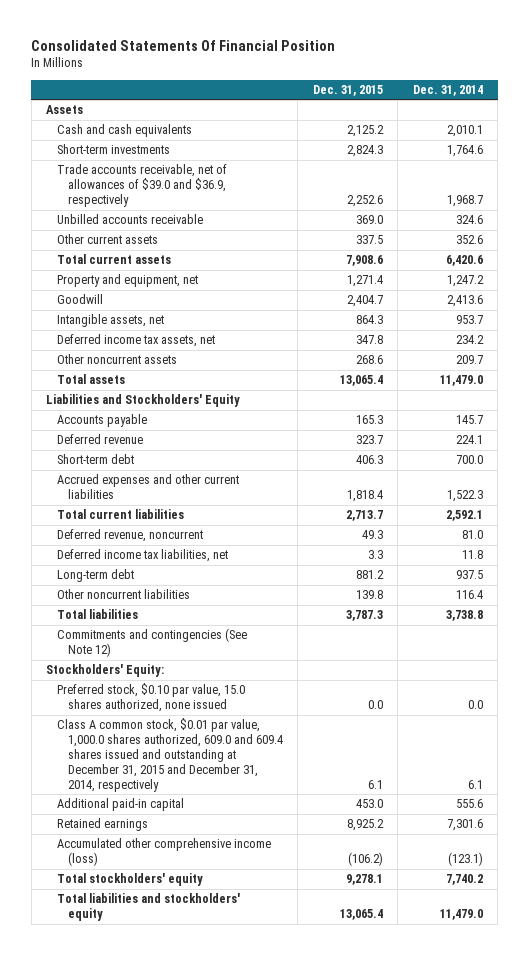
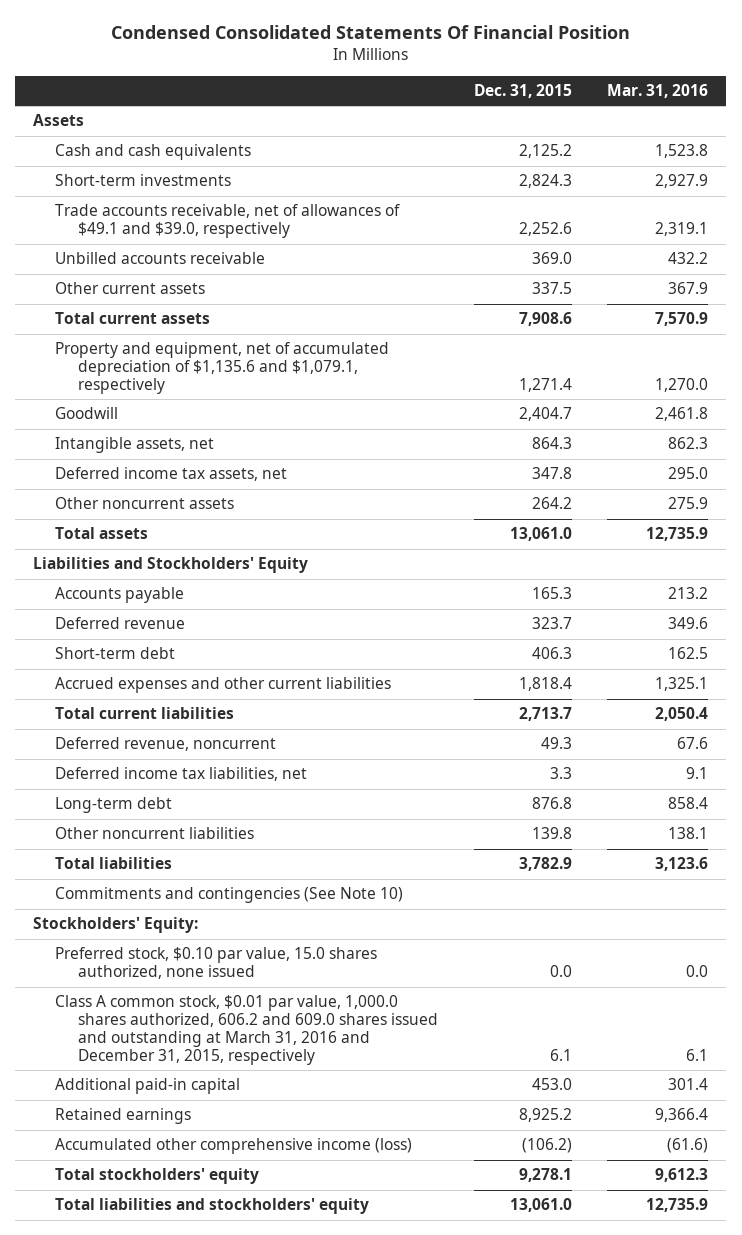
- Consolidated Statements Of Financial Position
+ Condensed Consolidated Statements Of Financial Position
- | Dec. 31, 2015 | Dec. 31, 2014
+ | Dec. 31, 2015 | Mar. 31, 2016
- Trade accounts receivable, net of allowances of $39.0 and $36.9, respectively | 2,252.6 | 1,968.7
+ Trade accounts receivable, net of allowances of $49.1 and $39.0, respectively | 2,252.6 | 2,319.1
- Property and equipment, net | 1,271.4 | 1,247.2
+ Property and equipment, net of accumulated depreciation of $1,135.6 and $1,079.1, respectively | 1,271.4 | 1,270.0
- Other noncurrent assets | 268.6 | 209.7
- Total assets | 13,065.4 | 11,479.0
+ Other noncurrent assets | 264.2 | 275.9
+ Total assets | 13,061.0 | 12,735.9
- Long-term debt | 881.2 | 937.5
+ Long-term debt | 876.8 | 858.4
- Total liabilities | 3,787.3 | 3,738.8
- Commitments and contingencies (See Note 12)
+ Total liabilities | 3,782.9 | 3,123.6
+ Commitments and contingencies (See Note 10)
- Class A common stock, $0.01 par value, 1,000.0 shares authorized, 609.0 and 609.4 shares issued and outstanding at December 31, 2015 and December 31, 2014, respectively | 6.1 | 6.1
+ Class A common stock, $0.01 par value, 1,000.0 shares authorized, 606.2 and 609.0 shares issued and outstanding at March 31, 2016 and December 31, 2015, respectively | 6.1 | 6.1
- Total liabilities and stockholders' equity | 13,065.4 | 11,479.0
+ Total liabilities and stockholders' equity | 13,061.0 | 12,735.9

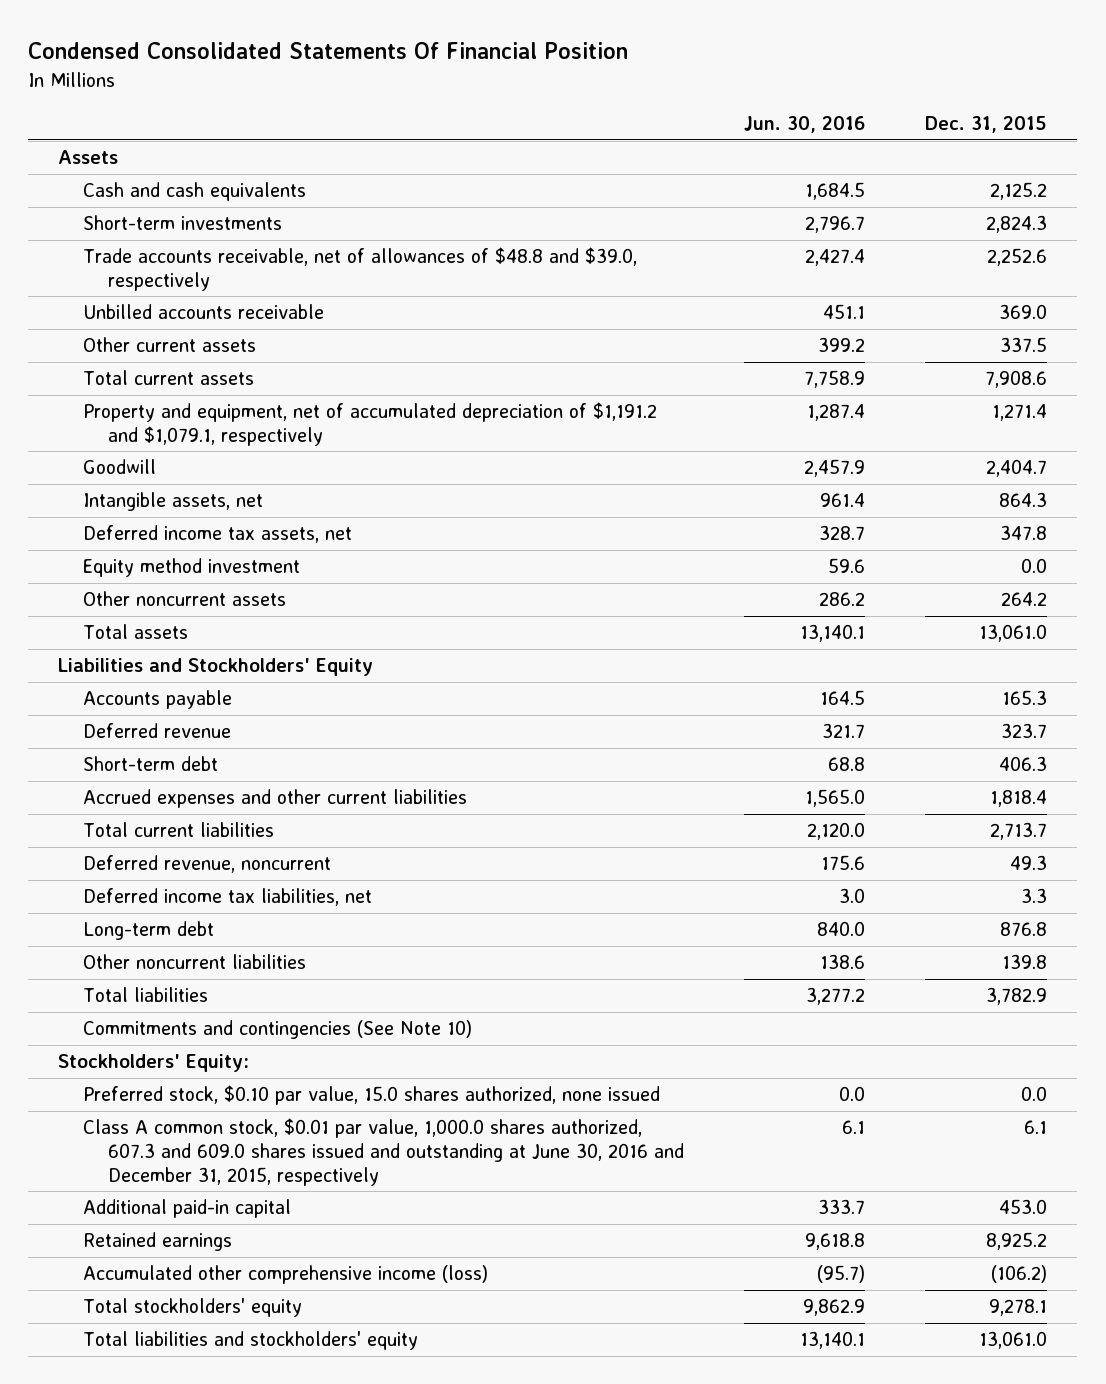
- | Dec. 31, 2015 | Mar. 31, 2016
+ | Jun. 30, 2016 | Dec. 31, 2015
- Trade accounts receivable, net of allowances of $49.1 and $39.0, respectively | 2,252.6 | 2,319.1
+ Trade accounts receivable, net of allowances of $48.8 and $39.0, respectively | 2,427.4 | 2,252.6
- Property and equipment, net of accumulated depreciation of $1,135.6 and $1,079.1, respectively | 1,271.4 | 1,270.0
+ Property and equipment, net of accumulated depreciation of $1,191.2 and $1,079.1, respectively | 1,287.4 | 1,271.4
+ Equity method investment | 59.6 | 0.0
- Class A common stock, $0.01 par value, 1,000.0 shares authorized, 606.2 and 609.0 shares issued and outstanding at March 31, 2016 and December 31, 2015, respectively | 6.1 | 6.1
+ Class A common stock, $0.01 par value, 1,000.0 shares authorized, 607.3 and 609.0 shares issued and outstanding at June 30, 2016 and December 31, 2015, respectively | 6.1 | 6.1

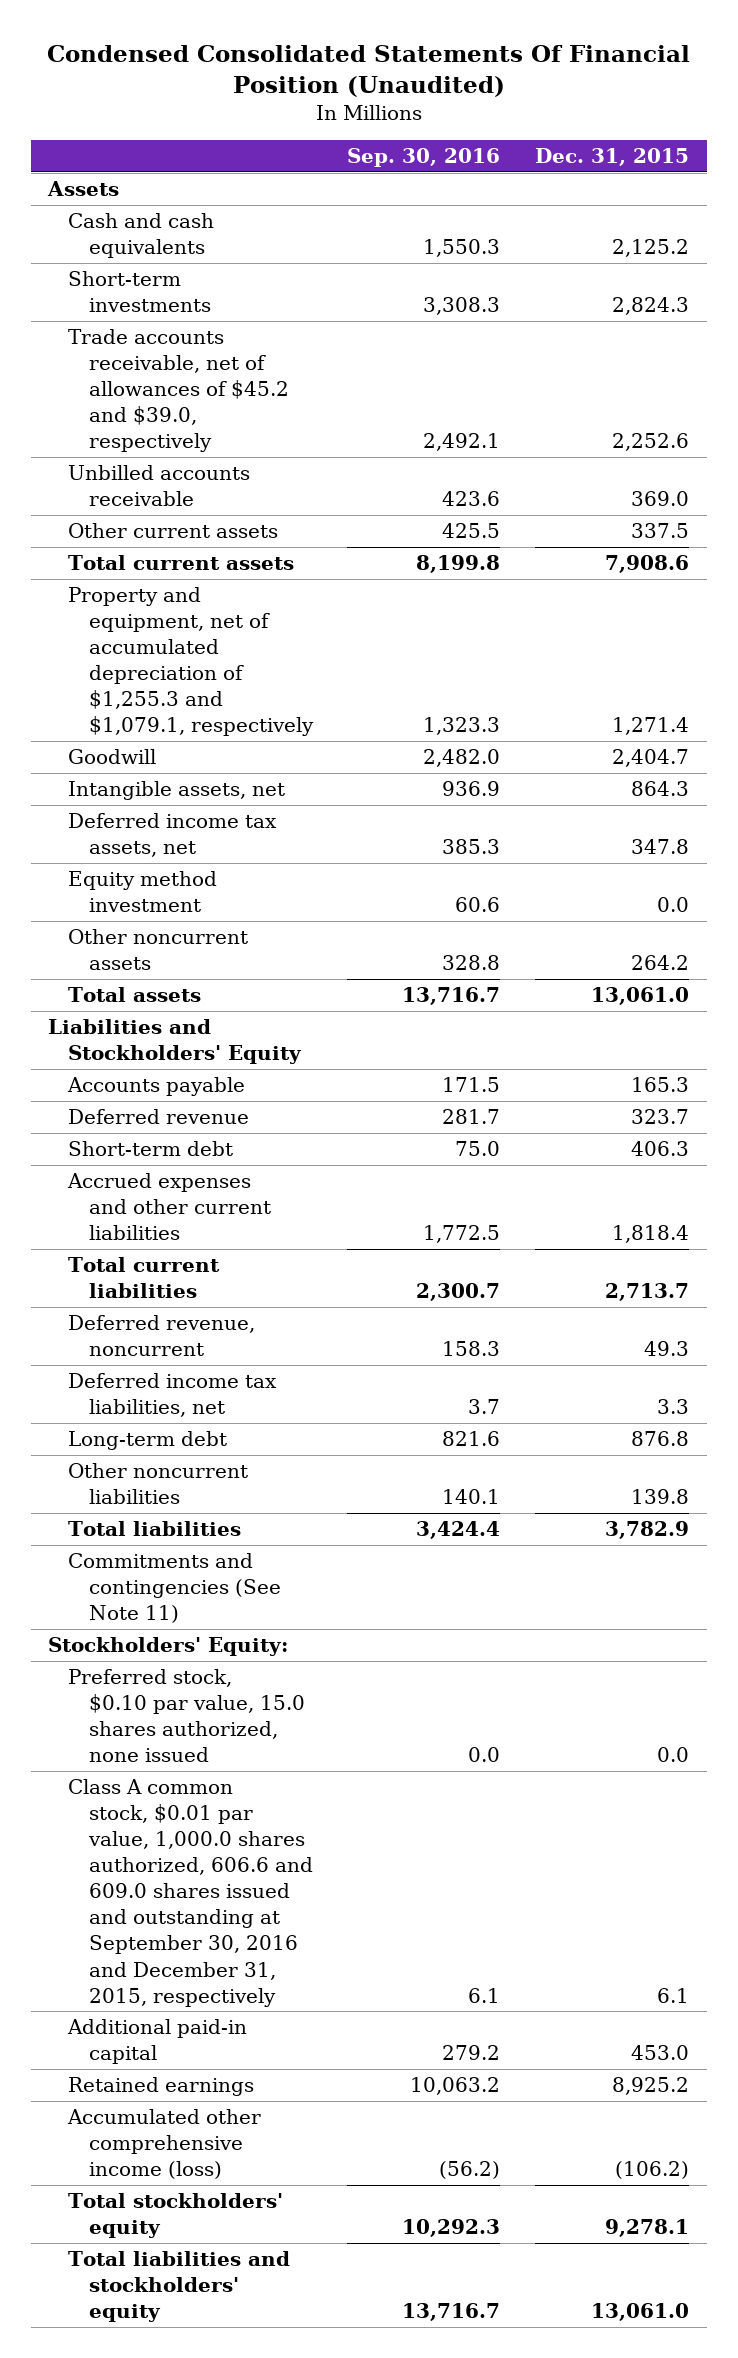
- Condensed Consolidated Statements Of Financial Position
+ Condensed Consolidated Statements Of Financial Position (Unaudited)
- | Jun. 30, 2016 | Dec. 31, 2015
+ | Sep. 30, 2016 | Dec. 31, 2015
- Trade accounts receivable, net of allowances of $48.8 and $39.0, respectively | 2,427.4 | 2,252.6
+ Trade accounts receivable, net of allowances of $45.2 and $39.0, respectively | 2,492.1 | 2,252.6
- Property and equipment, net of accumulated depreciation of $1,191.2 and $1,079.1, respectively | 1,287.4 | 1,271.4
+ Property and equipment, net of accumulated depreciation of $1,255.3 and $1,079.1, respectively | 1,323.3 | 1,271.4
- Commitments and contingencies (See Note 10)
+ Commitments and contingencies (See Note 11)
- Class A common stock, $0.01 par value, 1,000.0 shares authorized, 607.3 and 609.0 shares issued and outstanding at June 30, 2016 and December 31, 2015, respectively | 6.1 | 6.1
+ Class A common stock, $0.01 par value, 1,000.0 shares authorized, 606.6 and 609.0 shares issued and outstanding at September 30, 2016 and December 31, 2015, respectively | 6.1 | 6.1

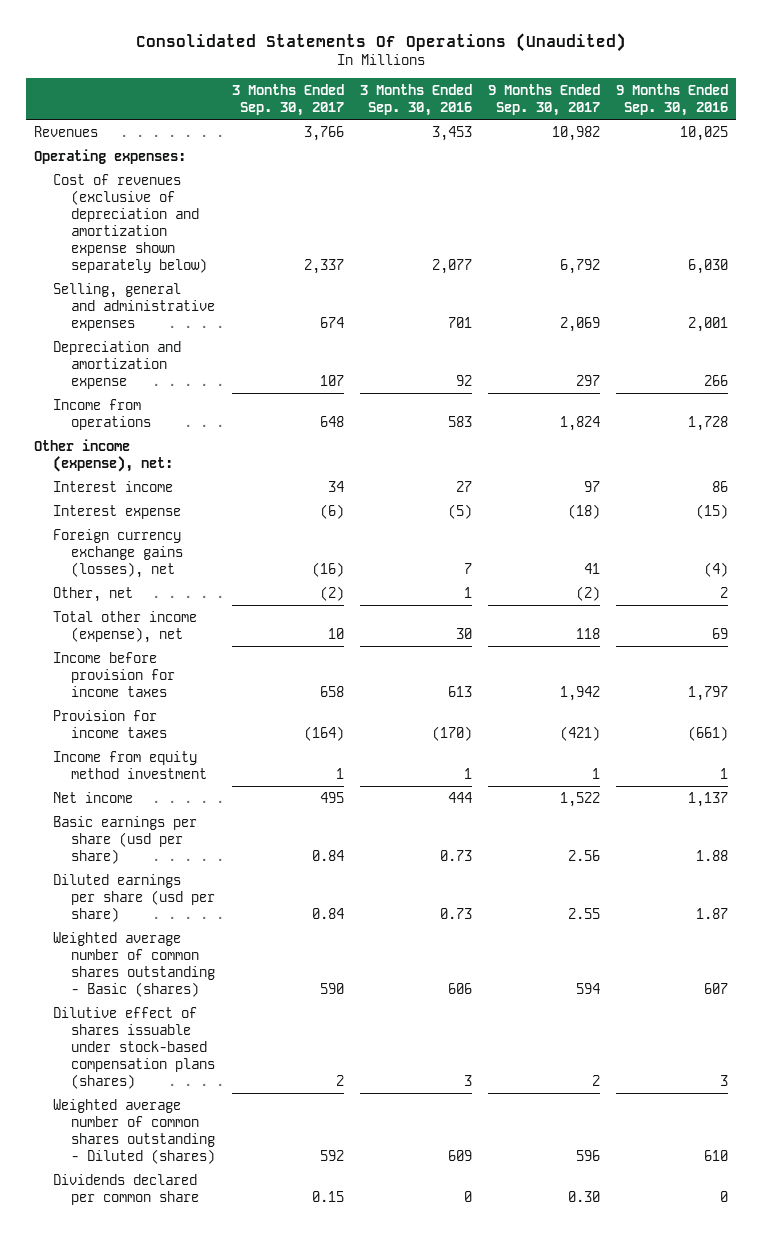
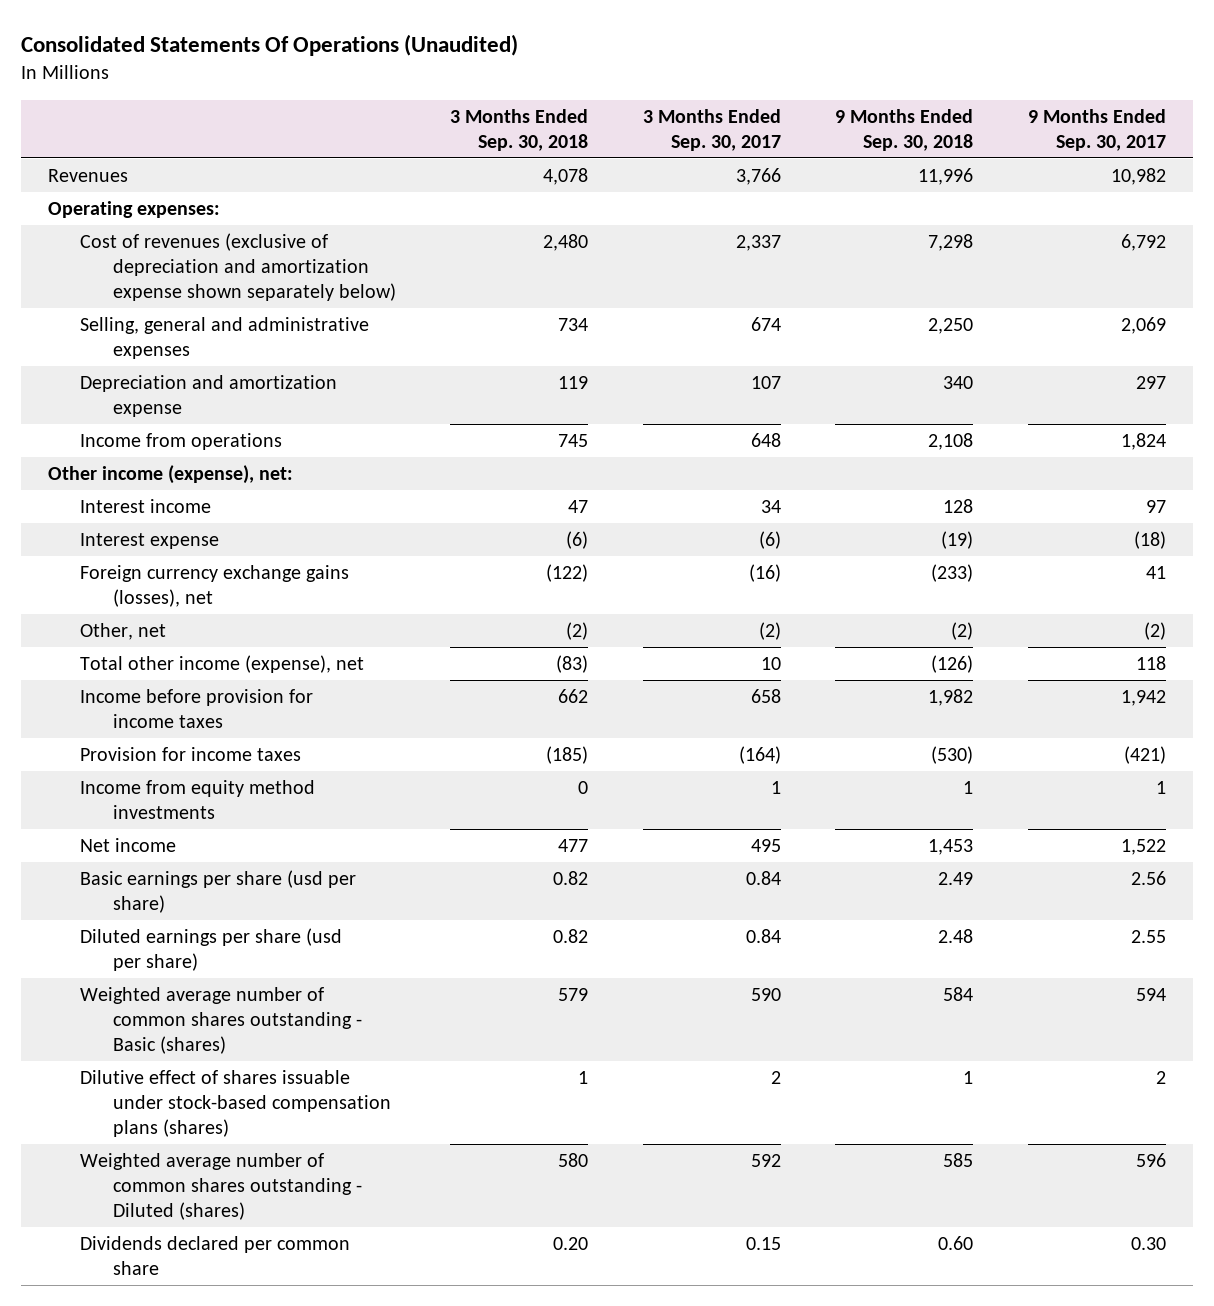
- | 3 Months Ended Sep. 30, 2017 | 3 Months Ended Sep. 30, 2016 | 9 Months Ended Sep. 30, 2017 | 9 Months Ended Sep. 30, 2016
+ | 3 Months Ended Sep. 30, 2018 | 3 Months Ended Sep. 30, 2017 | 9 Months Ended Sep. 30, 2018 | 9 Months Ended Sep. 30, 2017
- Income from equity method investment | 1 | 1 | 1 | 1
+ Income from equity method investments | 0 | 1 | 1 | 1

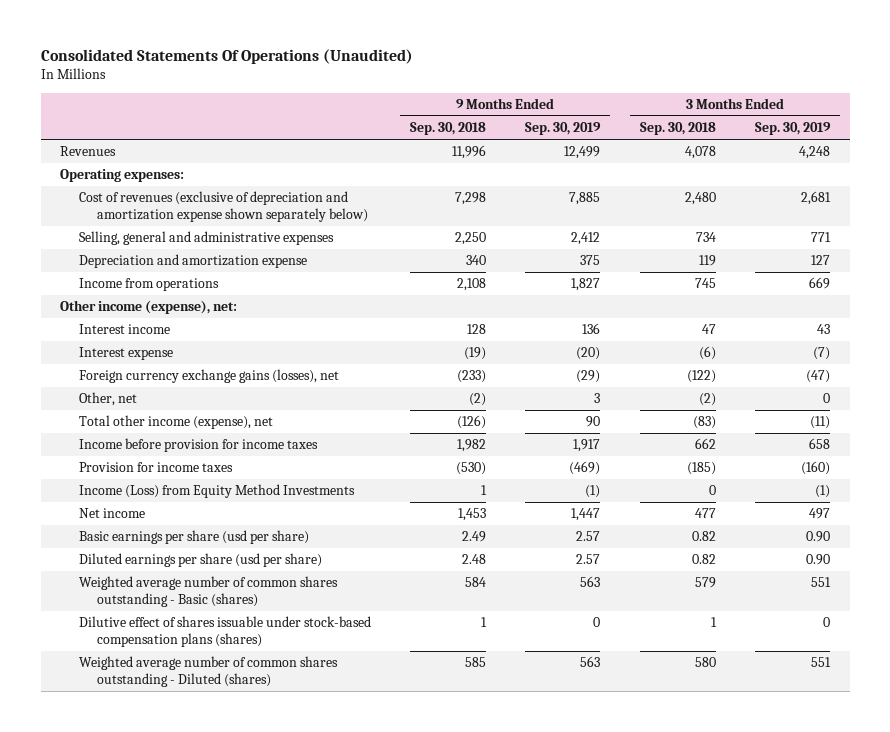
- | 3 Months Ended Sep. 30, 2018 | 3 Months Ended Sep. 30, 2017 | 9 Months Ended Sep. 30, 2018 | 9 Months Ended Sep. 30, 2017
+ | 9 Months Ended Sep. 30, 2018 | 9 Months Ended Sep. 30, 2019 | 3 Months Ended Sep. 30, 2018 | 3 Months Ended Sep. 30, 2019
- Income from equity method investments | 0 | 1 | 1 | 1
+ Income (Loss) from Equity Method Investments | 1 | (1) | 0 | (1)
- Dividends declared per common share | 0.20 | 0.15 | 0.60 | 0.30

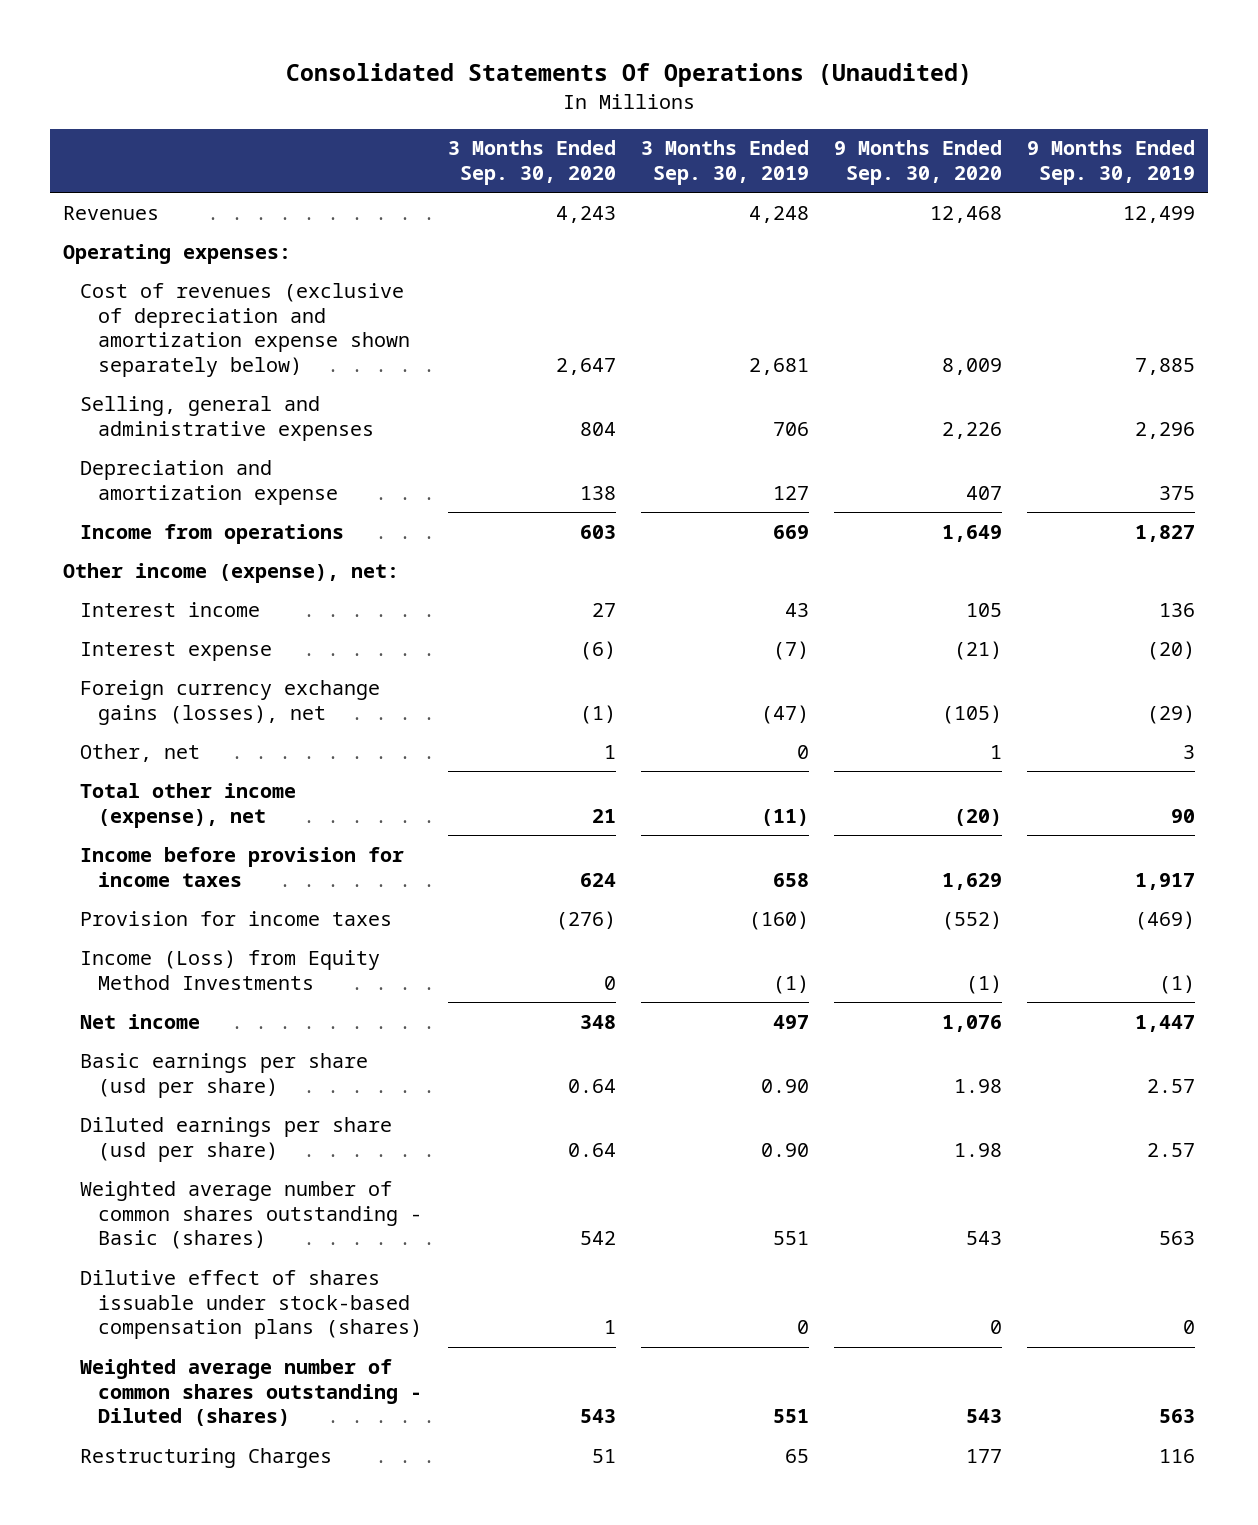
- | 9 Months Ended Sep. 30, 2018 | 9 Months Ended Sep. 30, 2019 | 3 Months Ended Sep. 30, 2018 | 3 Months Ended Sep. 30, 2019
+ | 3 Months Ended Sep. 30, 2020 | 3 Months Ended Sep. 30, 2019 | 9 Months Ended Sep. 30, 2020 | 9 Months Ended Sep. 30, 2019
- Selling, general and administrative expenses | 2,250 | 2,412 | 734 | 771
+ Selling, general and administrative expenses | 804 | 706 | 2,226 | 2,296
+ Restructuring Charges | 51 | 65 | 177 | 116

